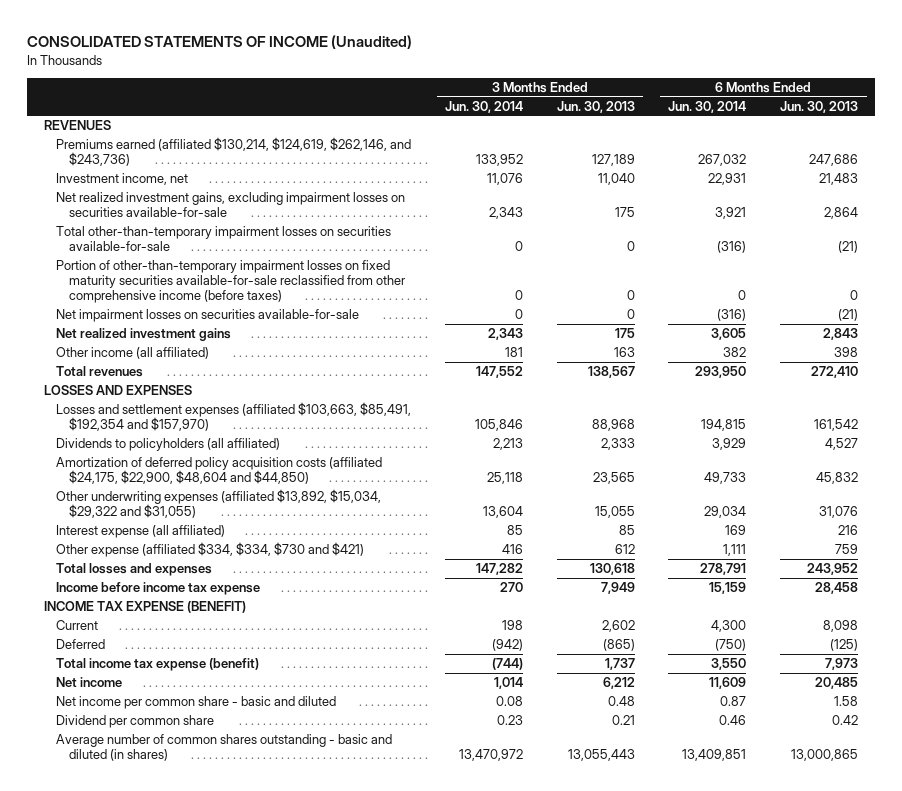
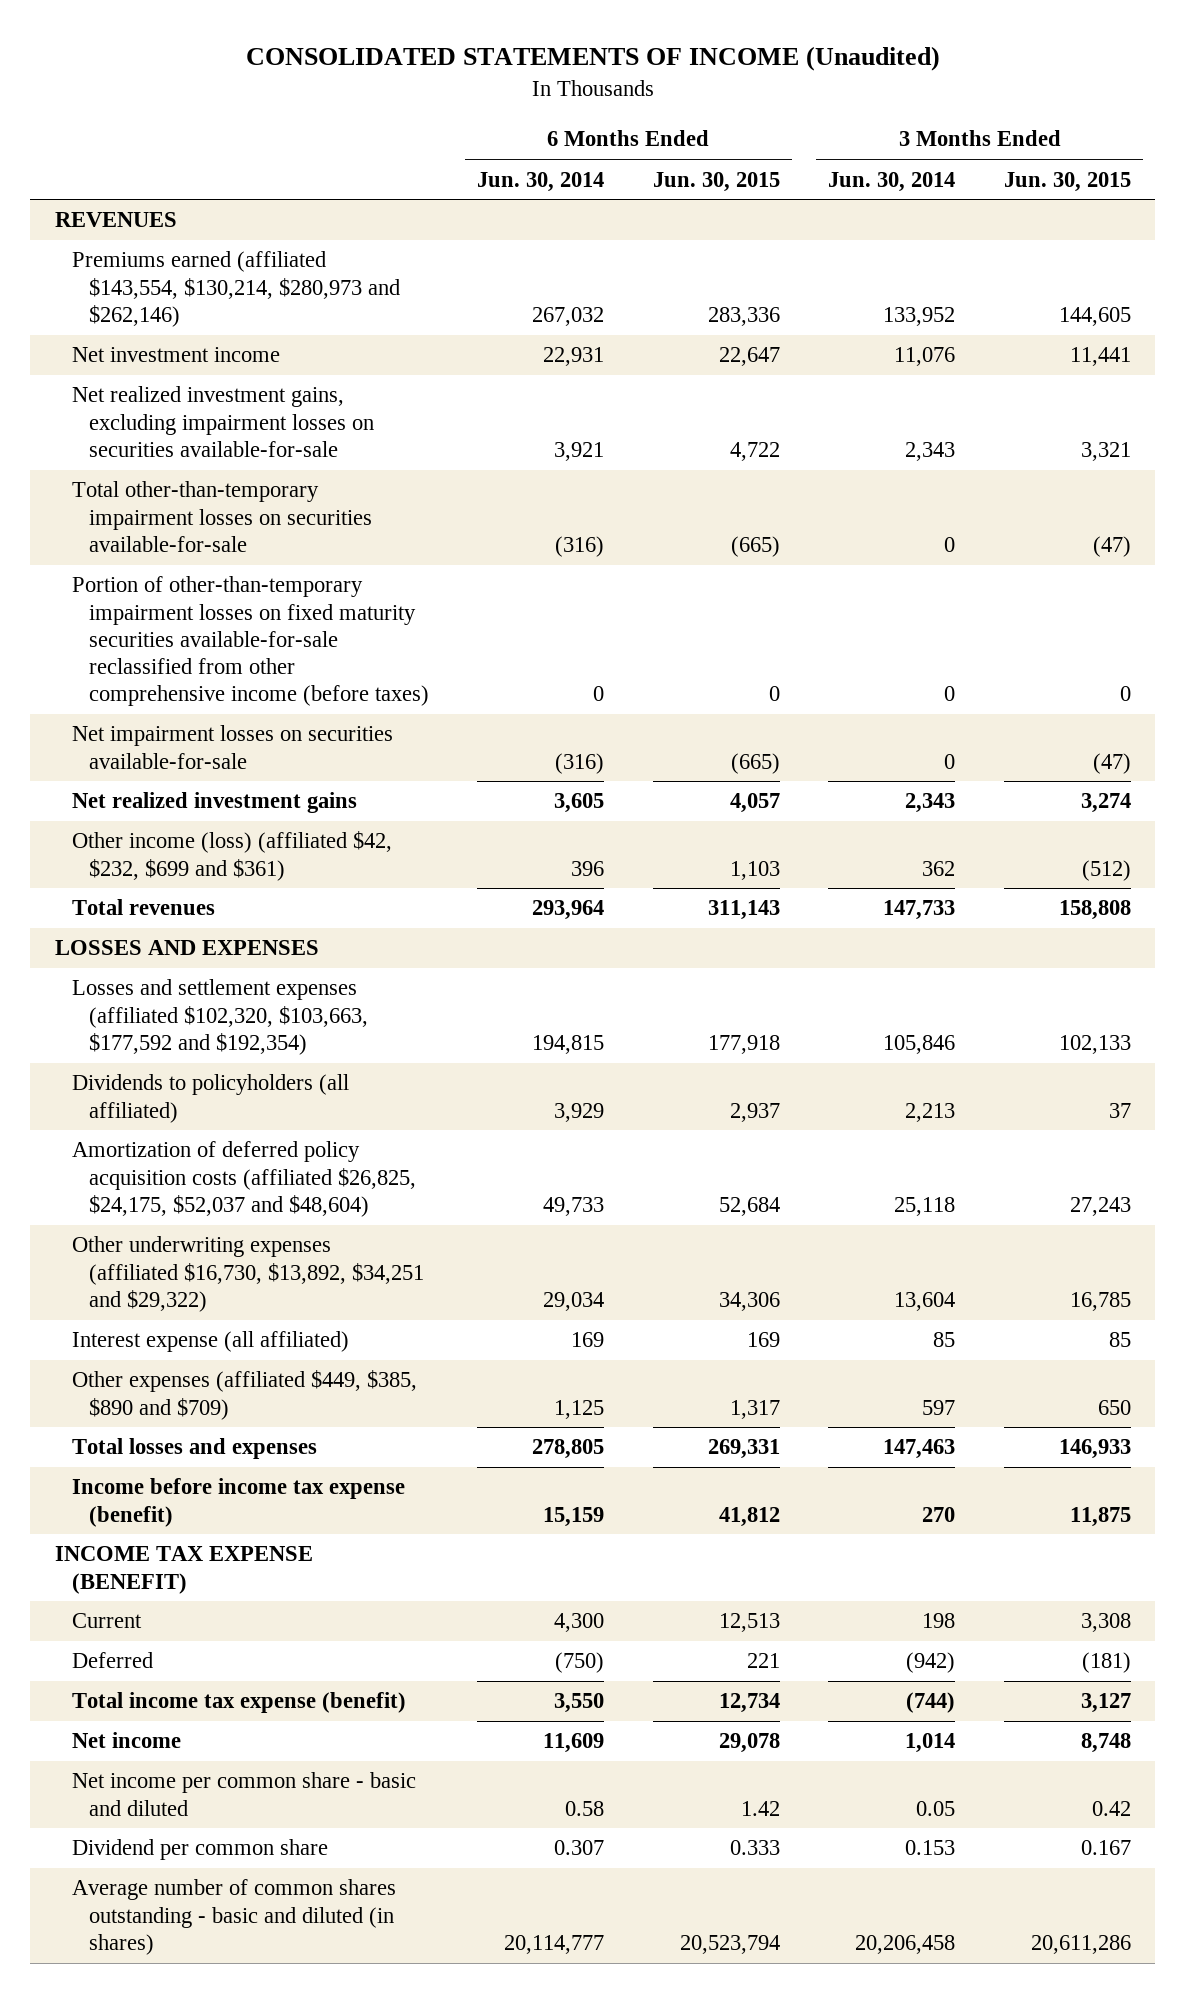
- | 3 Months Ended Jun. 30, 2014 | 3 Months Ended Jun. 30, 2013 | 6 Months Ended Jun. 30, 2014 | 6 Months Ended Jun. 30, 2013
+ | 6 Months Ended Jun. 30, 2014 | 6 Months Ended Jun. 30, 2015 | 3 Months Ended Jun. 30, 2014 | 3 Months Ended Jun. 30, 2015
- Premiums earned (affiliated $130,214, $124,619, $262,146, and $243,736) | 133,952 | 127,189 | 267,032 | 247,686
- Investment income, net | 11,076 | 11,040 | 22,931 | 21,483
+ Premiums earned (affiliated $143,554, $130,214, $280,973 and $262,146) | 267,032 | 283,336 | 133,952 | 144,605
+ Net investment income | 22,931 | 22,647 | 11,076 | 11,441
- Other income (all affiliated) | 181 | 163 | 382 | 398
- Total revenues | 147,552 | 138,567 | 293,950 | 272,410
+ Other income (loss) (affiliated $42, $232, $699 and $361) | 396 | 1,103 | 362 | (512)
+ Total revenues | 293,964 | 311,143 | 147,733 | 158,808
- Losses and settlement expenses (affiliated $103,663, $85,491, $192,354 and $157,970) | 105,846 | 88,968 | 194,815 | 161,542
+ Losses and settlement expenses (affiliated $102,320, $103,663, $177,592 and $192,354) | 194,815 | 177,918 | 105,846 | 102,133
- Amortization of deferred policy acquisition costs (affiliated $24,175, $22,900, $48,604 and $44,850) | 25,118 | 23,565 | 49,733 | 45,832
- Other underwriting expenses (affiliated $13,892, $15,034, $29,322 and $31,055) | 13,604 | 15,055 | 29,034 | 31,076
+ Amortization of deferred policy acquisition costs (affiliated $26,825, $24,175, $52,037 and $48,604) | 49,733 | 52,684 | 25,118 | 27,243
+ Other underwriting expenses (affiliated $16,730, $13,892, $34,251 and $29,322) | 29,034 | 34,306 | 13,604 | 16,785
- Other expense (affiliated $334, $334, $730 and $421) | 416 | 612 | 1,111 | 759
- Total losses and expenses | 147,282 | 130,618 | 278,791 | 243,952
- Income before income tax expense | 270 | 7,949 | 15,159 | 28,458
+ Other expenses (affiliated $449, $385, $890 and $709) | 1,125 | 1,317 | 597 | 650
+ Total losses and expenses | 278,805 | 269,331 | 147,463 | 146,933
+ Income before income tax expense (benefit) | 15,159 | 41,812 | 270 | 11,875
- Net income per common share - basic and diluted | 0.08 | 0.48 | 0.87 | 1.58
- Dividend per common share | 0.23 | 0.21 | 0.46 | 0.42
- Average number of common shares outstanding - basic and diluted (in shares) | 13,470,972 | 13,055,443 | 13,409,851 | 13,000,865
+ Net income per common share - basic and diluted | 0.58 | 1.42 | 0.05 | 0.42
+ Dividend per common share | 0.307 | 0.333 | 0.153 | 0.167
+ Average number of common shares outstanding - basic and diluted (in shares) | 20,114,777 | 20,523,794 | 20,206,458 | 20,611,286

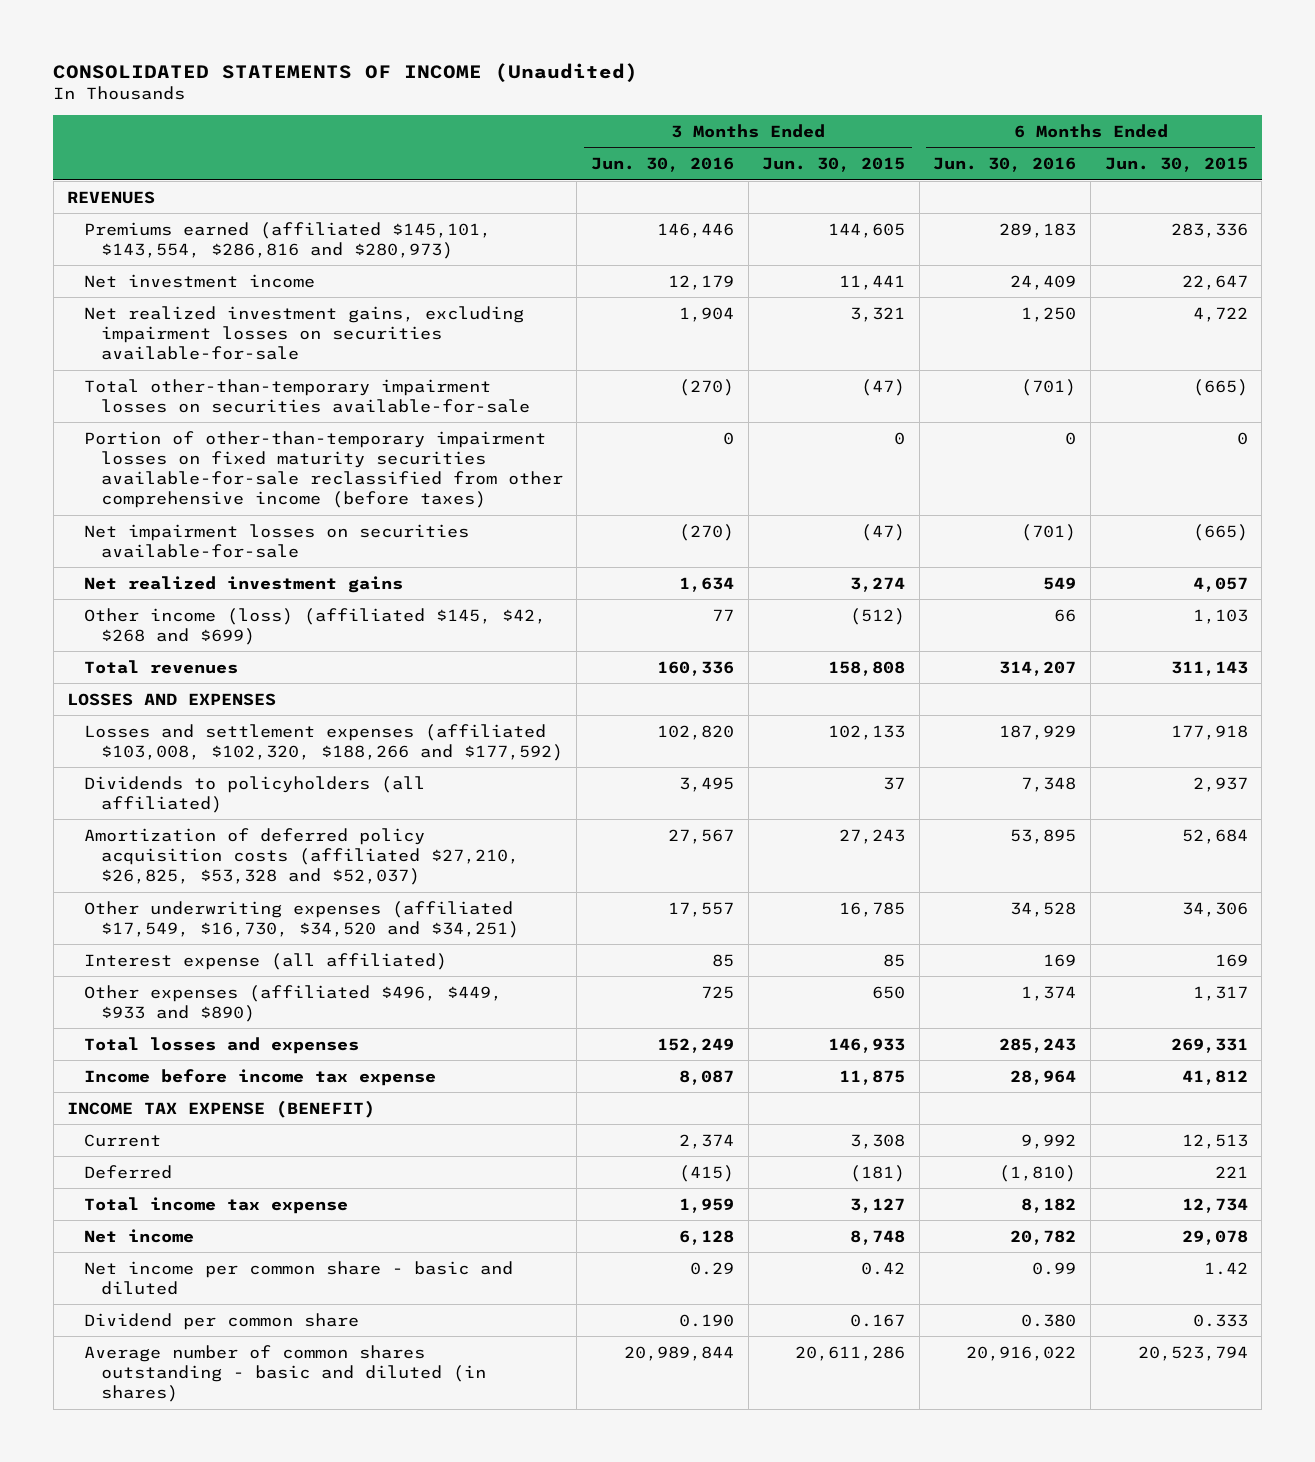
- | 6 Months Ended Jun. 30, 2014 | 6 Months Ended Jun. 30, 2015 | 3 Months Ended Jun. 30, 2014 | 3 Months Ended Jun. 30, 2015
+ | 3 Months Ended Jun. 30, 2016 | 3 Months Ended Jun. 30, 2015 | 6 Months Ended Jun. 30, 2016 | 6 Months Ended Jun. 30, 2015
- Premiums earned (affiliated $143,554, $130,214, $280,973 and $262,146) | 267,032 | 283,336 | 133,952 | 144,605
+ Premiums earned (affiliated $145,101, $143,554, $286,816 and $280,973) | 146,446 | 144,605 | 289,183 | 283,336
- Other income (loss) (affiliated $42, $232, $699 and $361) | 396 | 1,103 | 362 | (512)
+ Other income (loss) (affiliated $145, $42, $268 and $699) | 77 | (512) | 66 | 1,103
- Losses and settlement expenses (affiliated $102,320, $103,663, $177,592 and $192,354) | 194,815 | 177,918 | 105,846 | 102,133
+ Losses and settlement expenses (affiliated $103,008, $102,320, $188,266 and $177,592) | 102,820 | 102,133 | 187,929 | 177,918
- Amortization of deferred policy acquisition costs (affiliated $26,825, $24,175, $52,037 and $48,604) | 49,733 | 52,684 | 25,118 | 27,243
- Other underwriting expenses (affiliated $16,730, $13,892, $34,251 and $29,322) | 29,034 | 34,306 | 13,604 | 16,785
+ Amortization of deferred policy acquisition costs (affiliated $27,210, $26,825, $53,328 and $52,037) | 27,567 | 27,243 | 53,895 | 52,684
+ Other underwriting expenses (affiliated $17,549, $16,730, $34,520 and $34,251) | 17,557 | 16,785 | 34,528 | 34,306
- Other expenses (affiliated $449, $385, $890 and $709) | 1,125 | 1,317 | 597 | 650
+ Other expenses (affiliated $496, $449, $933 and $890) | 725 | 650 | 1,374 | 1,317
- Income before income tax expense (benefit) | 15,159 | 41,812 | 270 | 11,875
+ Income before income tax expense | 8,087 | 11,875 | 28,964 | 41,812
- Total income tax expense (benefit) | 3,550 | 12,734 | (744) | 3,127
+ Total income tax expense | 1,959 | 3,127 | 8,182 | 12,734

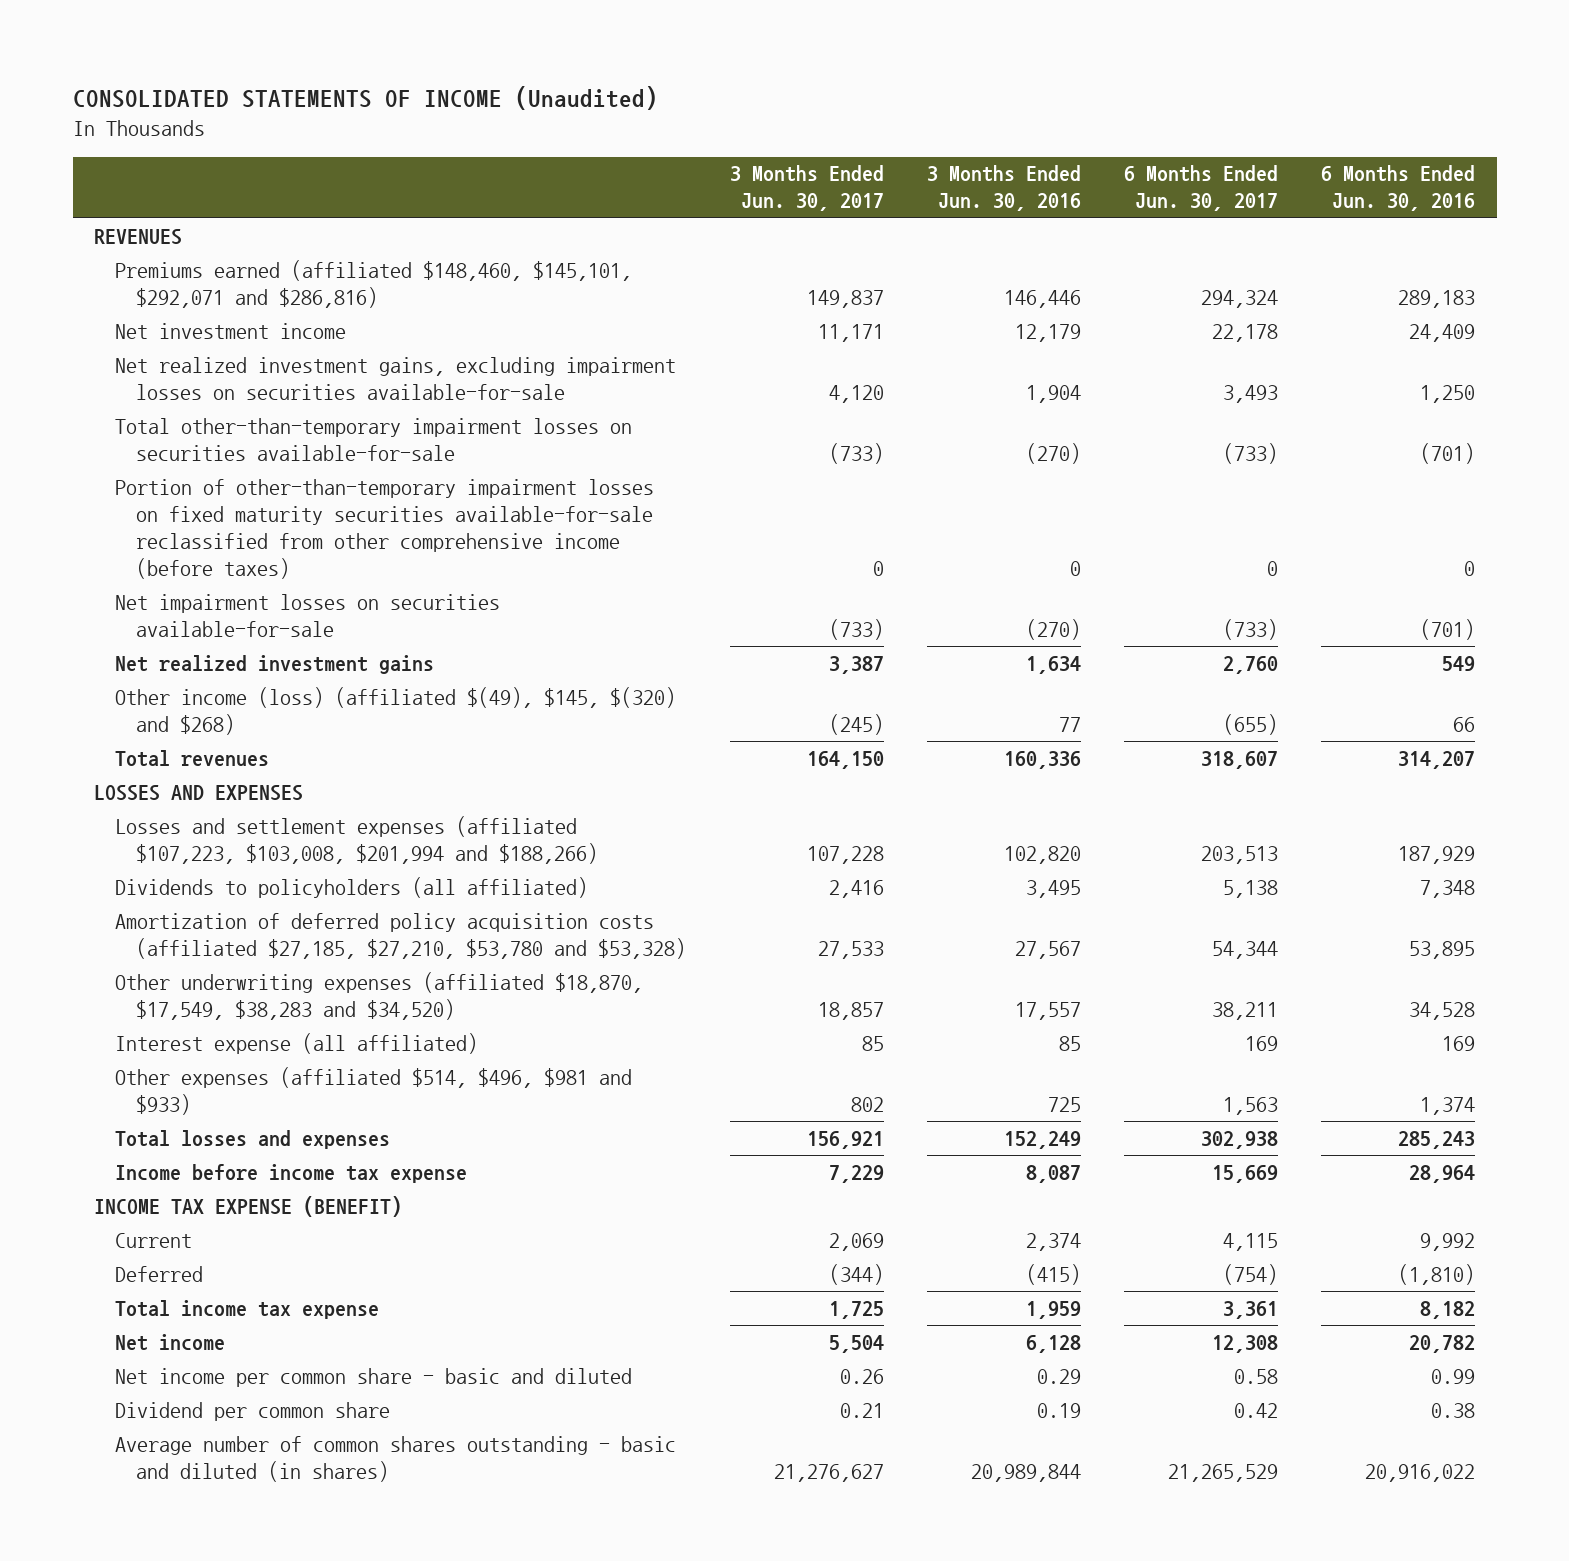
- | 3 Months Ended Jun. 30, 2016 | 3 Months Ended Jun. 30, 2015 | 6 Months Ended Jun. 30, 2016 | 6 Months Ended Jun. 30, 2015
+ | 3 Months Ended Jun. 30, 2017 | 3 Months Ended Jun. 30, 2016 | 6 Months Ended Jun. 30, 2017 | 6 Months Ended Jun. 30, 2016
- Premiums earned (affiliated $145,101, $143,554, $286,816 and $280,973) | 146,446 | 144,605 | 289,183 | 283,336
+ Premiums earned (affiliated $148,460, $145,101, $292,071 and $286,816) | 149,837 | 146,446 | 294,324 | 289,183
- Other income (loss) (affiliated $145, $42, $268 and $699) | 77 | (512) | 66 | 1,103
+ Other income (loss) (affiliated $(49), $145, $(320) and $268) | (245) | 77 | (655) | 66
- Losses and settlement expenses (affiliated $103,008, $102,320, $188,266 and $177,592) | 102,820 | 102,133 | 187,929 | 177,918
+ Losses and settlement expenses (affiliated $107,223, $103,008, $201,994 and $188,266) | 107,228 | 102,820 | 203,513 | 187,929
- Amortization of deferred policy acquisition costs (affiliated $27,210, $26,825, $53,328 and $52,037) | 27,567 | 27,243 | 53,895 | 52,684
- Other underwriting expenses (affiliated $17,549, $16,730, $34,520 and $34,251) | 17,557 | 16,785 | 34,528 | 34,306
+ Amortization of deferred policy acquisition costs (affiliated $27,185, $27,210, $53,780 and $53,328) | 27,533 | 27,567 | 54,344 | 53,895
+ Other underwriting expenses (affiliated $18,870, $17,549, $38,283 and $34,520) | 18,857 | 17,557 | 38,211 | 34,528
- Other expenses (affiliated $496, $449, $933 and $890) | 725 | 650 | 1,374 | 1,317
+ Other expenses (affiliated $514, $496, $981 and $933) | 802 | 725 | 1,563 | 1,374
- Dividend per common share | 0.190 | 0.167 | 0.380 | 0.333
+ Dividend per common share | 0.21 | 0.19 | 0.42 | 0.38

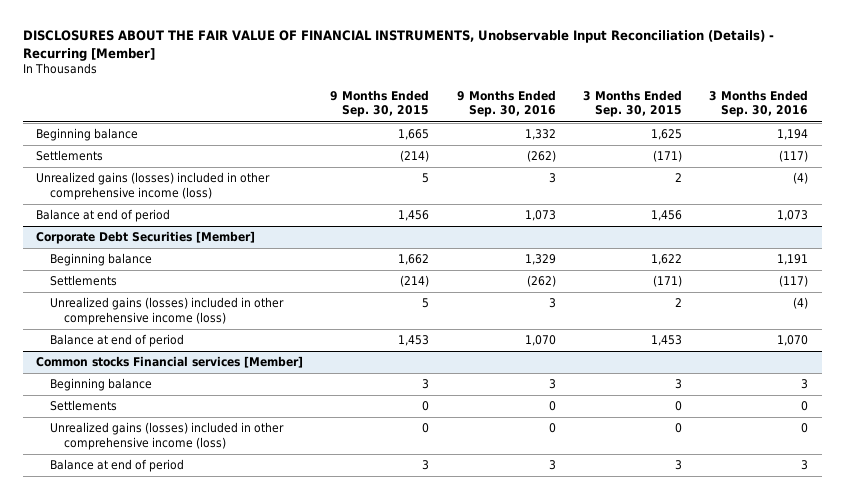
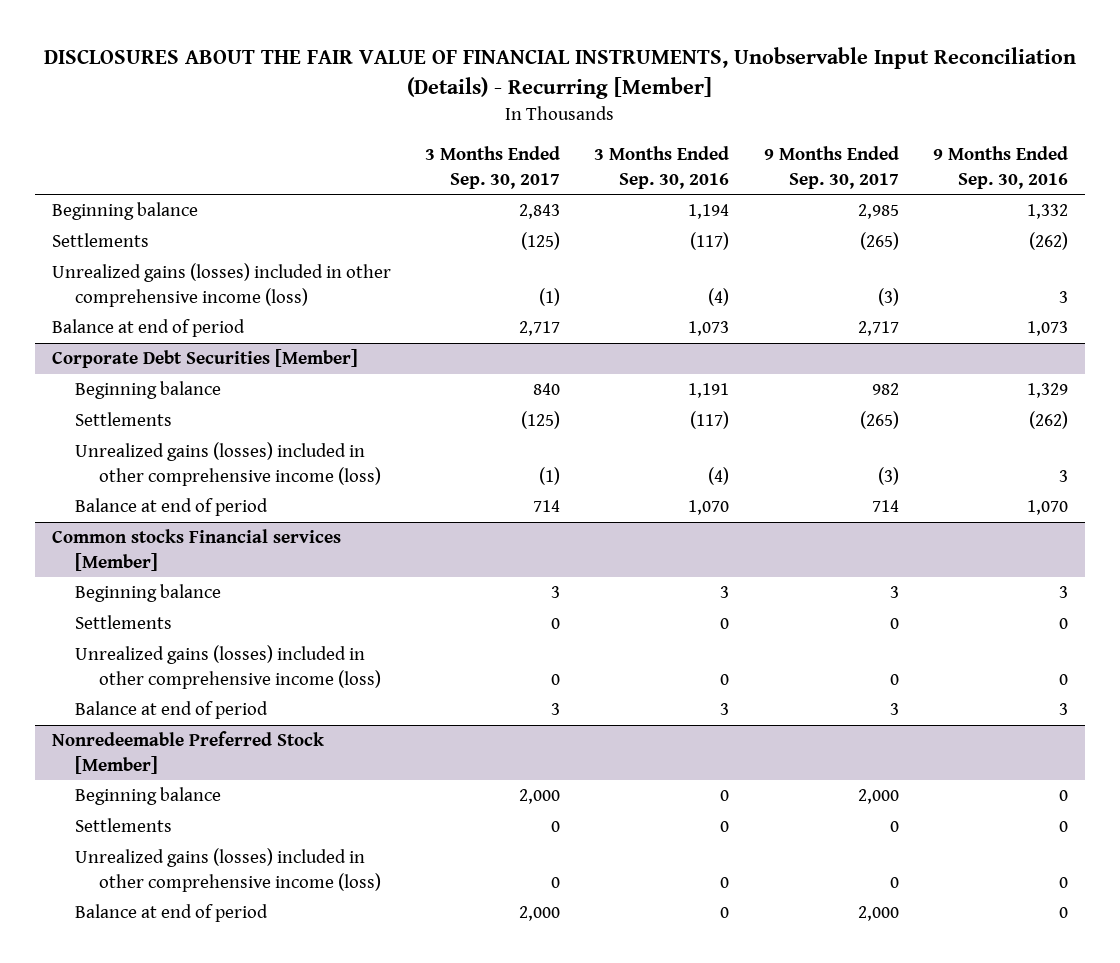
- | 9 Months Ended Sep. 30, 2015 | 9 Months Ended Sep. 30, 2016 | 3 Months Ended Sep. 30, 2015 | 3 Months Ended Sep. 30, 2016
+ | 3 Months Ended Sep. 30, 2017 | 3 Months Ended Sep. 30, 2016 | 9 Months Ended Sep. 30, 2017 | 9 Months Ended Sep. 30, 2016
+ Nonredeemable Preferred Stock [Member]
+ Beginning balance | 2,000 | 0 | 2,000 | 0
+ Settlements | 0 | 0 | 0 | 0
+ Unrealized gains (losses) included in other comprehensive income (loss) | 0 | 0 | 0 | 0
+ Balance at end of period | 2,000 | 0 | 2,000 | 0

